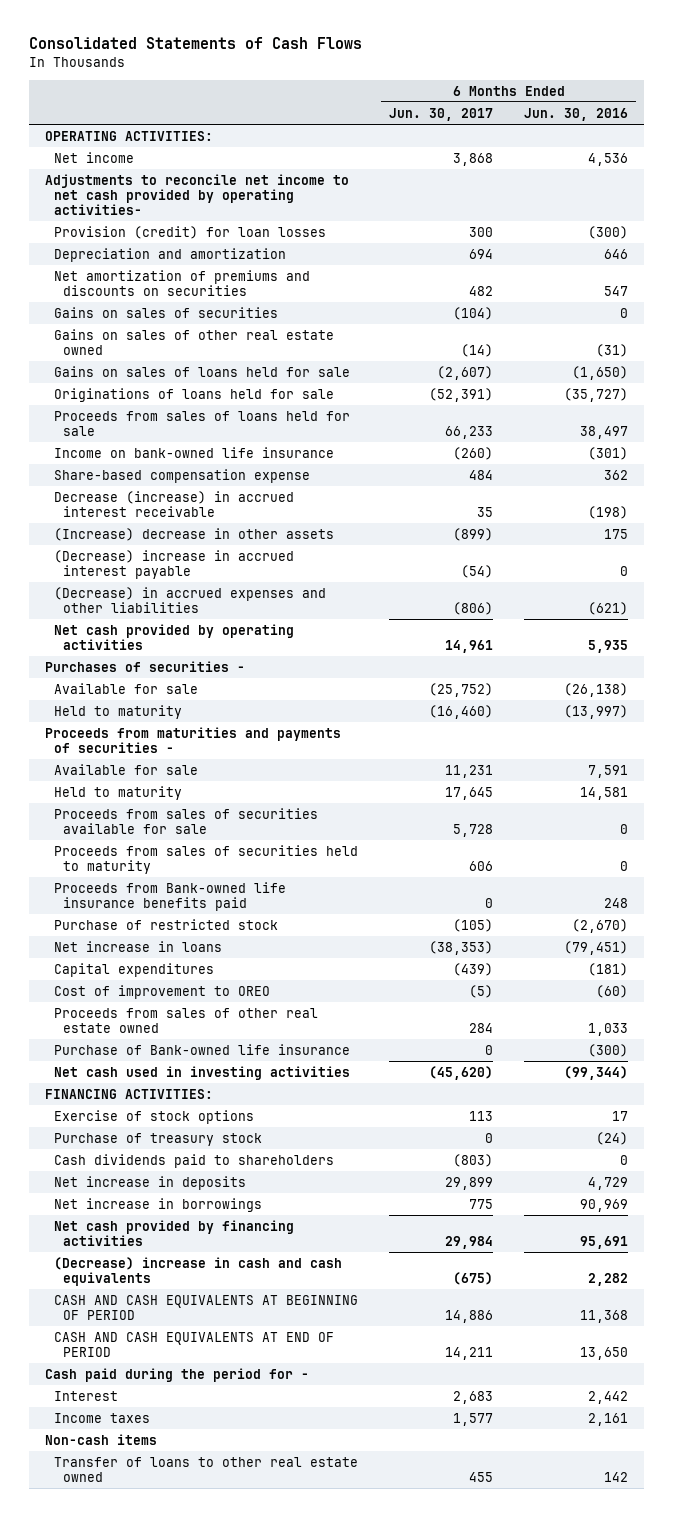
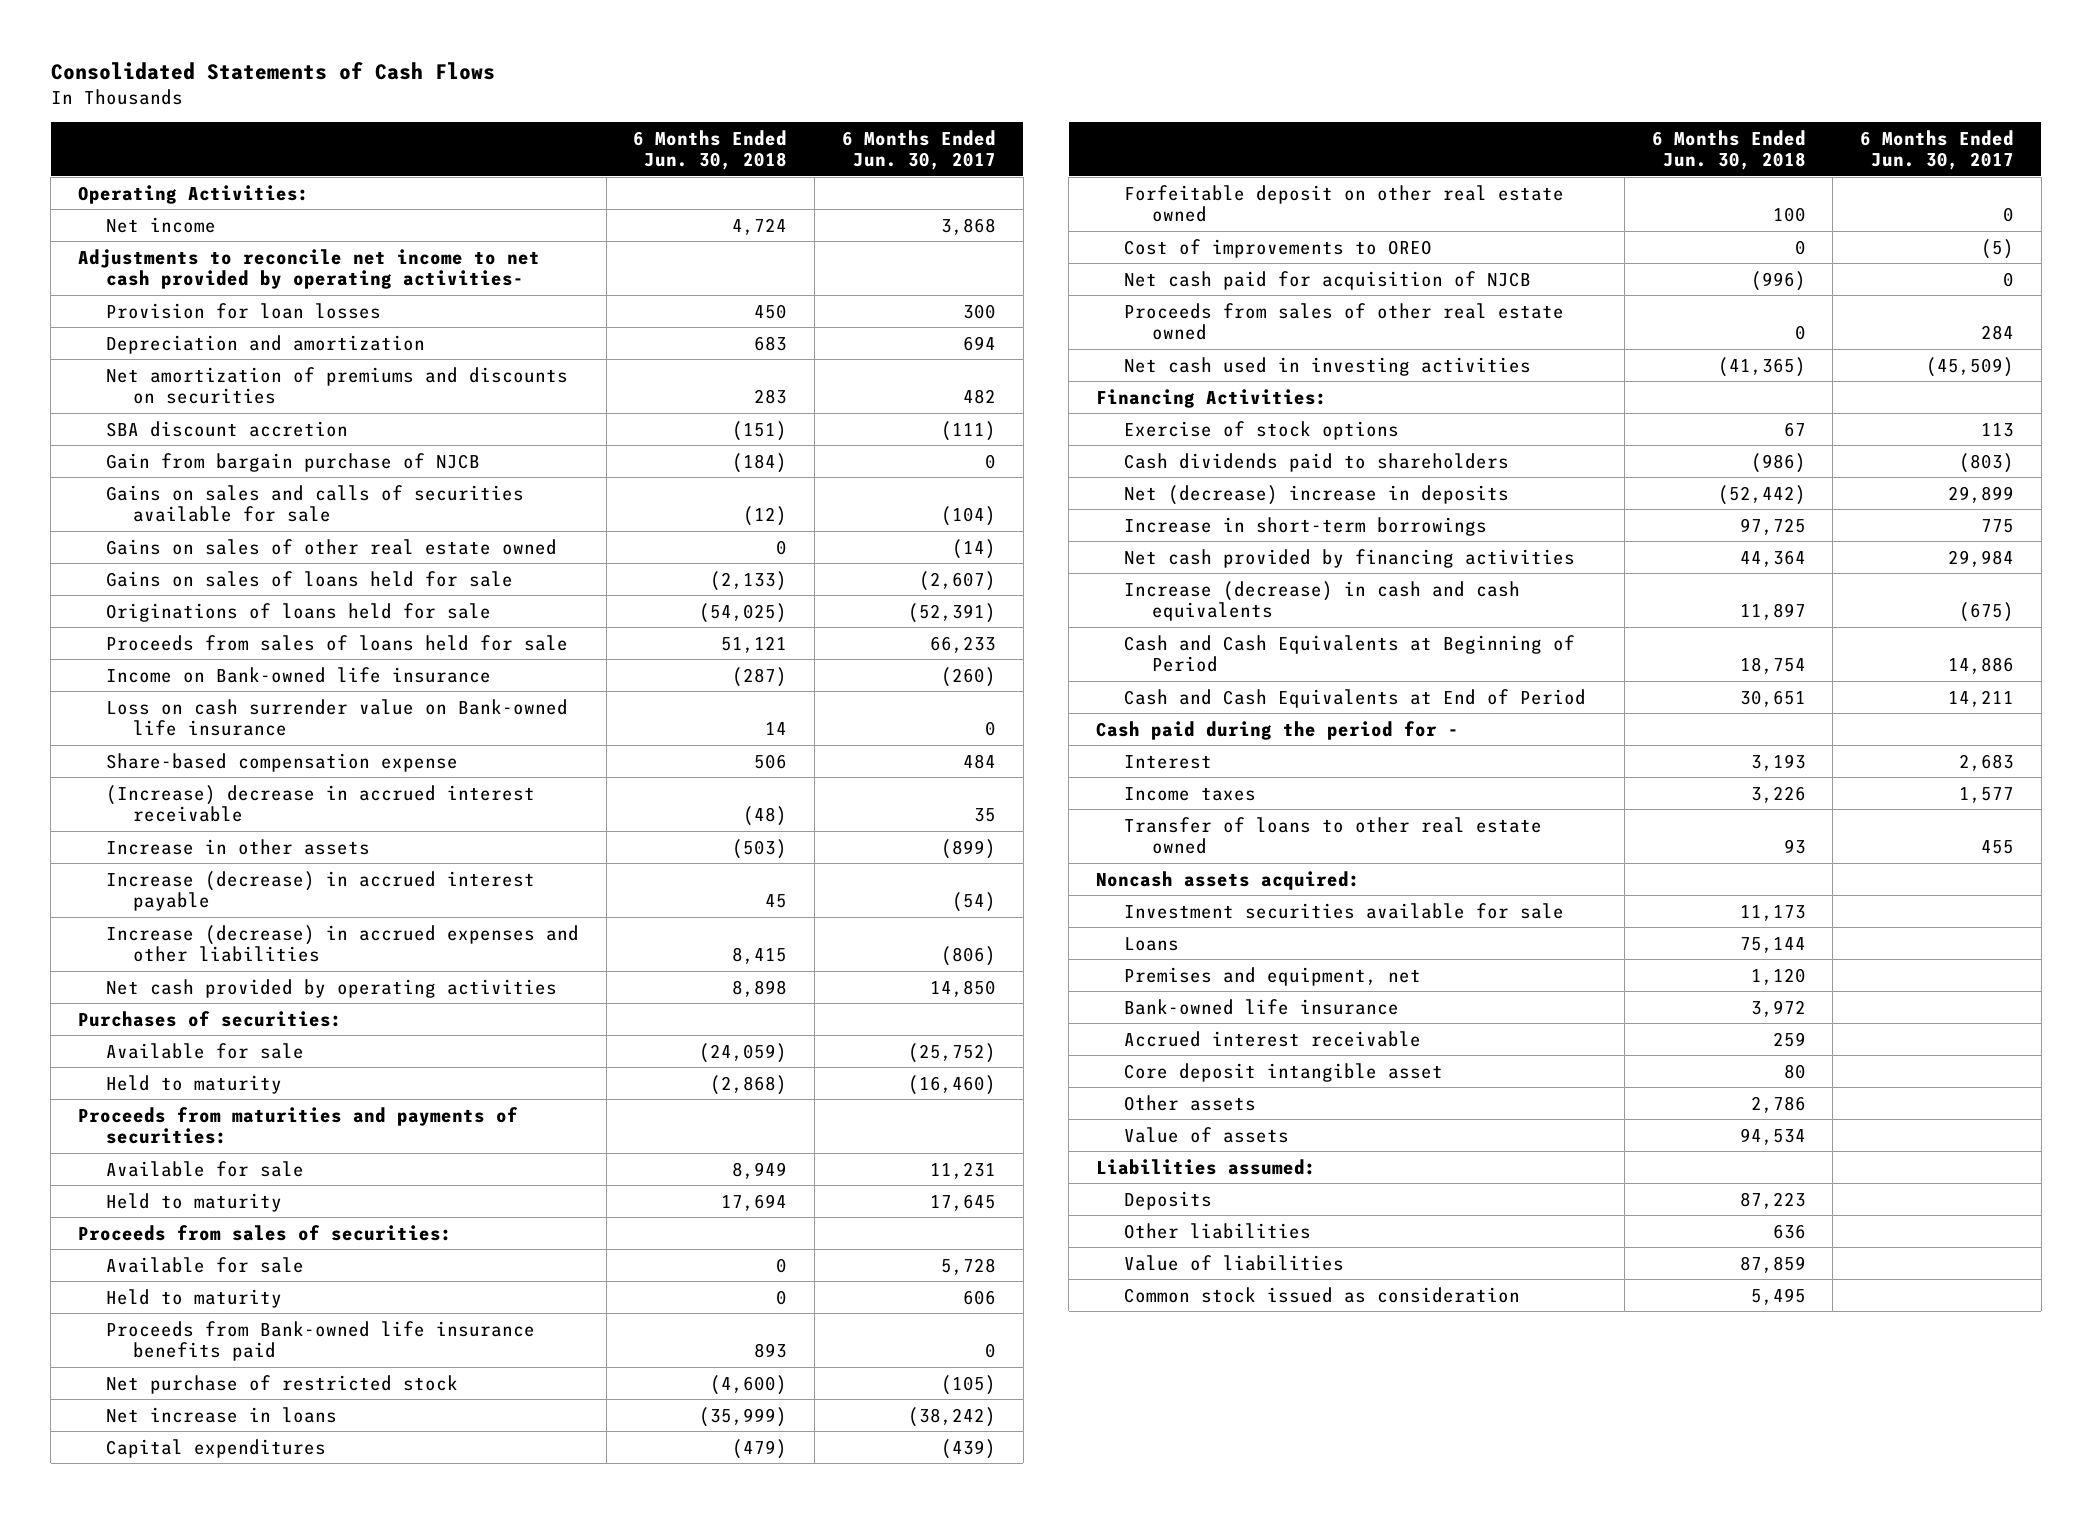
- | 6 Months Ended Jun. 30, 2017 | 6 Months Ended Jun. 30, 2016
+ | 6 Months Ended Jun. 30, 2018 | 6 Months Ended Jun. 30, 2017
- OPERATING ACTIVITIES:
+ Operating Activities:
- Provision (credit) for loan losses | 300 | (300)
+ Provision for loan losses | 450 | 300
- Gains on sales of securities | (104) | 0
+ SBA discount accretion | (151) | (111)
+ Gain from bargain purchase of NJCB | (184) | 0
+ Gains on sales and calls of securities available for sale | (12) | (104)
- Income on bank-owned life insurance | (260) | (301)
+ Income on Bank-owned life insurance | (287) | (260)
+ Loss on cash surrender value on Bank-owned life insurance | 14 | 0
- Decrease (increase) in accrued interest receivable | 35 | (198)
- (Increase) decrease in other assets | (899) | 175
- (Decrease) increase in accrued interest payable | (54) | 0
- (Decrease) in accrued expenses and other liabilities | (806) | (621)
- Net cash provided by operating activities | 14,961 | 5,935
- Purchases of securities -
+ (Increase) decrease in accrued interest receivable | (48) | 35
+ Increase in other assets | (503) | (899)
+ Increase (decrease) in accrued interest payable | 45 | (54)
+ Increase (decrease) in accrued expenses and other liabilities | 8,415 | (806)
+ Net cash provided by operating activities | 8,898 | 14,850
+ Purchases of securities:
- Proceeds from maturities and payments of securities -
+ Proceeds from maturities and payments of securities:
- Proceeds from sales of securities available for sale | 5,728 | 0
- Proceeds from sales of securities held to maturity | 606 | 0
+ Proceeds from sales of securities:
+ Available for sale | 0 | 5,728
+ Held to maturity | 0 | 606
- Purchase of restricted stock | (105) | (2,670)
- Net increase in loans | (38,353) | (79,451)
+ Net purchase of restricted stock | (4,600) | (105)
+ Net increase in loans | (35,999) | (38,242)
- Cost of improvement to OREO | (5) | (60)
+ Forfeitable deposit on other real estate owned | 100 | 0
+ Cost of improvements to OREO | 0 | (5)
+ Net cash paid for acquisition of NJCB | (996) | 0
- Purchase of Bank-owned life insurance | 0 | (300)
- Net cash used in investing activities | (45,620) | (99,344)
- FINANCING ACTIVITIES:
+ Net cash used in investing activities | (41,365) | (45,509)
+ Financing Activities:
- Purchase of treasury stock | 0 | (24)
- Net increase in deposits | 29,899 | 4,729
- Net increase in borrowings | 775 | 90,969
+ Net (decrease) increase in deposits | (52,442) | 29,899
+ Increase in short-term borrowings | 97,725 | 775
- (Decrease) increase in cash and cash equivalents | (675) | 2,282
- CASH AND CASH EQUIVALENTS AT BEGINNING OF PERIOD | 14,886 | 11,368
- CASH AND CASH EQUIVALENTS AT END OF PERIOD | 14,211 | 13,650
+ Increase (decrease) in cash and cash equivalents | 11,897 | (675)
+ Cash and Cash Equivalents at Beginning of Period | 18,754 | 14,886
+ Cash and Cash Equivalents at End of Period | 30,651 | 14,211
- Non-cash items
+ Noncash assets acquired:
+ Investment securities available for sale | 11,173 |
+ Loans | 75,144 |
+ Premises and equipment, net | 1,120 |
+ Bank-owned life insurance | 3,972 |
+ Accrued interest receivable | 259 |
+ Core deposit intangible asset | 80 |
+ Other assets | 2,786 |
+ Value of assets | 94,534 |
+ Liabilities assumed:
+ Deposits | 87,223 |
+ Other liabilities | 636 |
+ Value of liabilities | 87,859 |
+ Common stock issued as consideration | 5,495 |

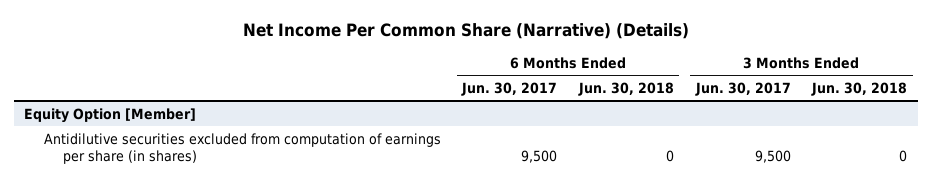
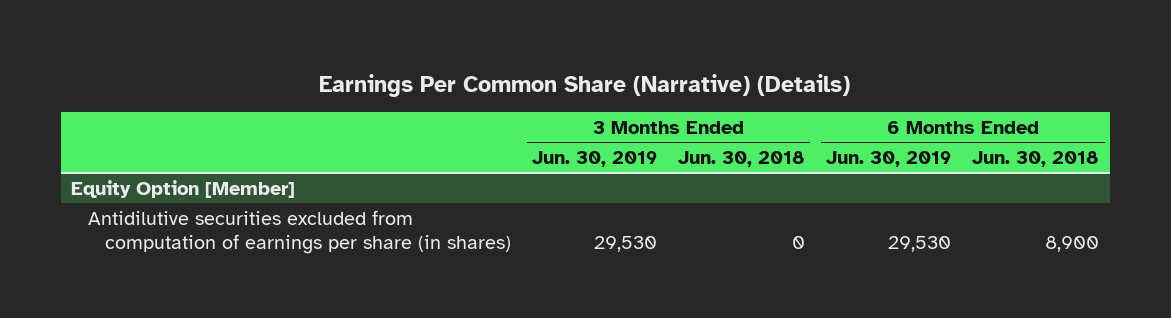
- Net Income Per Common Share (Narrative) (Details)
+ Earnings Per Common Share (Narrative) (Details)
- | 6 Months Ended Jun. 30, 2017 | 6 Months Ended Jun. 30, 2018 | 3 Months Ended Jun. 30, 2017 | 3 Months Ended Jun. 30, 2018
+ | 3 Months Ended Jun. 30, 2019 | 3 Months Ended Jun. 30, 2018 | 6 Months Ended Jun. 30, 2019 | 6 Months Ended Jun. 30, 2018
@ Equity Option [Member]
- Antidilutive securities excluded from computation of earnings per share (in shares) | 9,500 | 0 | 9,500 | 0
+ Antidilutive securities excluded from computation of earnings per share (in shares) | 29,530 | 0 | 29,530 | 8,900

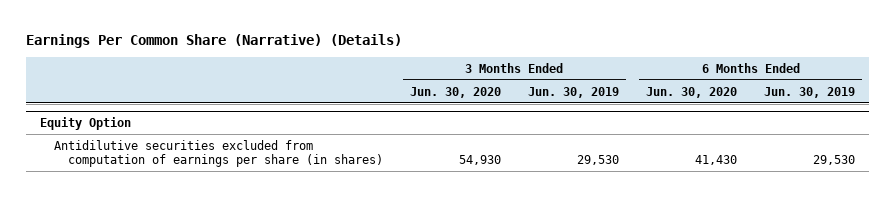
- | 3 Months Ended Jun. 30, 2019 | 3 Months Ended Jun. 30, 2018 | 6 Months Ended Jun. 30, 2019 | 6 Months Ended Jun. 30, 2018
+ | 3 Months Ended Jun. 30, 2020 | 3 Months Ended Jun. 30, 2019 | 6 Months Ended Jun. 30, 2020 | 6 Months Ended Jun. 30, 2019
- Equity Option [Member]
+ Equity Option

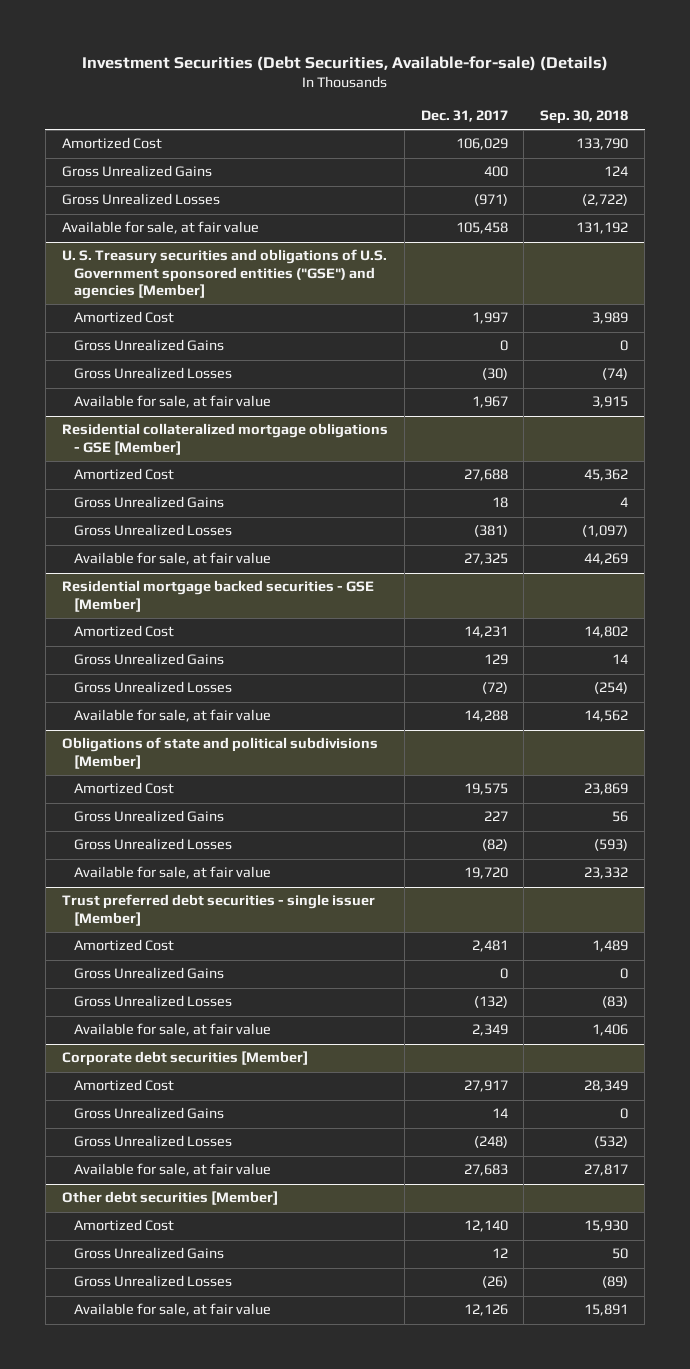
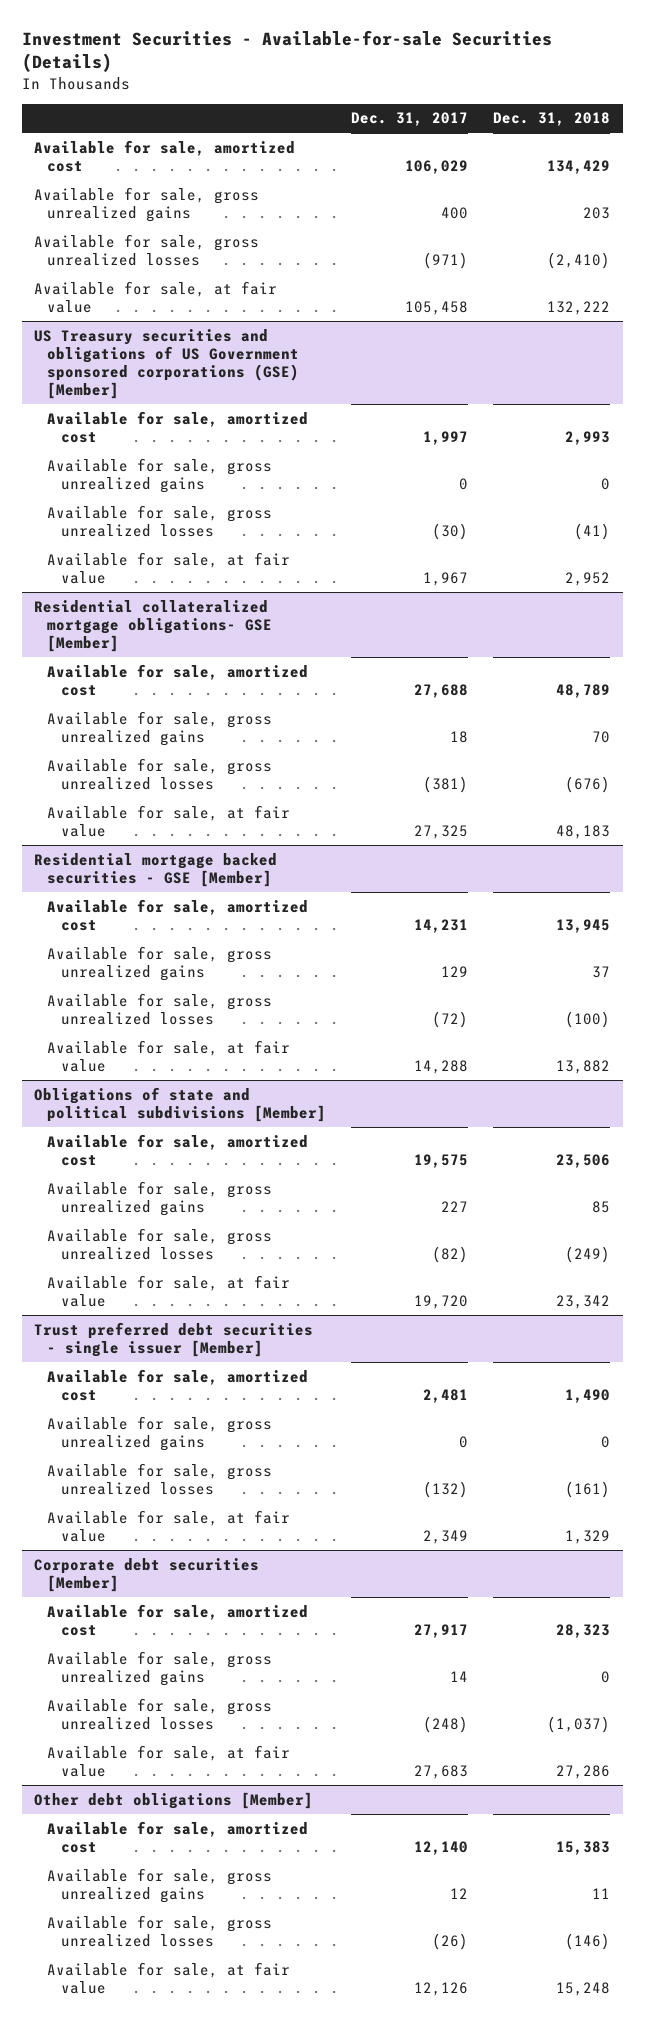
- Investment Securities (Debt Securities, Available-for-sale) (Details)
+ Investment Securities - Available-for-sale Securities (Details)
- | Dec. 31, 2017 | Sep. 30, 2018
+ | Dec. 31, 2017 | Dec. 31, 2018
- Amortized Cost | 106,029 | 133,790
- Gross Unrealized Gains | 400 | 124
- Gross Unrealized Losses | (971) | (2,722)
+ Available for sale, amortized cost | 106,029 | 134,429
+ Available for sale, gross unrealized gains | 400 | 203
+ Available for sale, gross unrealized losses | (971) | (2,410)
- U. S. Treasury securities and obligations of U.S. Government sponsored entities ("GSE") and agencies [Member]
- Amortized Cost | 1,997 | 3,989
- Gross Unrealized Gains | 0 | 0
- Gross Unrealized Losses | (30) | (74)
+ US Treasury securities and obligations of US Government sponsored corporations (GSE) [Member]
+ Available for sale, amortized cost | 1,997 | 2,993
+ Available for sale, gross unrealized gains | 0 | 0
+ Available for sale, gross unrealized losses | (30) | (41)
- Residential collateralized mortgage obligations - GSE [Member]
- Amortized Cost | 27,688 | 45,362
- Gross Unrealized Gains | 18 | 4
- Gross Unrealized Losses | (381) | (1,097)
+ Residential collateralized mortgage obligations- GSE [Member]
+ Available for sale, amortized cost | 27,688 | 48,789
+ Available for sale, gross unrealized gains | 18 | 70
+ Available for sale, gross unrealized losses | (381) | (676)
@ Residential mortgage backed securities - GSE [Member]
- Amortized Cost | 14,231 | 14,802
- Gross Unrealized Gains | 129 | 14
- Gross Unrealized Losses | (72) | (254)
+ Available for sale, amortized cost | 14,231 | 13,945
+ Available for sale, gross unrealized gains | 129 | 37
+ Available for sale, gross unrealized losses | (72) | (100)
@ Obligations of state and political subdivisions [Member]
- Amortized Cost | 19,575 | 23,869
- Gross Unrealized Gains | 227 | 56
- Gross Unrealized Losses | (82) | (593)
+ Available for sale, amortized cost | 19,575 | 23,506
+ Available for sale, gross unrealized gains | 227 | 85
+ Available for sale, gross unrealized losses | (82) | (249)
@ Trust preferred debt securities - single issuer [Member]
- Amortized Cost | 2,481 | 1,489
- Gross Unrealized Gains | 0 | 0
- Gross Unrealized Losses | (132) | (83)
+ Available for sale, amortized cost | 2,481 | 1,490
+ Available for sale, gross unrealized gains | 0 | 0
+ Available for sale, gross unrealized losses | (132) | (161)
@ Corporate debt securities [Member]
- Amortized Cost | 27,917 | 28,349
- Gross Unrealized Gains | 14 | 0
- Gross Unrealized Losses | (248) | (532)
+ Available for sale, amortized cost | 27,917 | 28,323
+ Available for sale, gross unrealized gains | 14 | 0
+ Available for sale, gross unrealized losses | (248) | (1,037)
- Other debt securities [Member]
- Amortized Cost | 12,140 | 15,930
- Gross Unrealized Gains | 12 | 50
- Gross Unrealized Losses | (26) | (89)
+ Other debt obligations [Member]
+ Available for sale, amortized cost | 12,140 | 15,383
+ Available for sale, gross unrealized gains | 12 | 11
+ Available for sale, gross unrealized losses | (26) | (146)

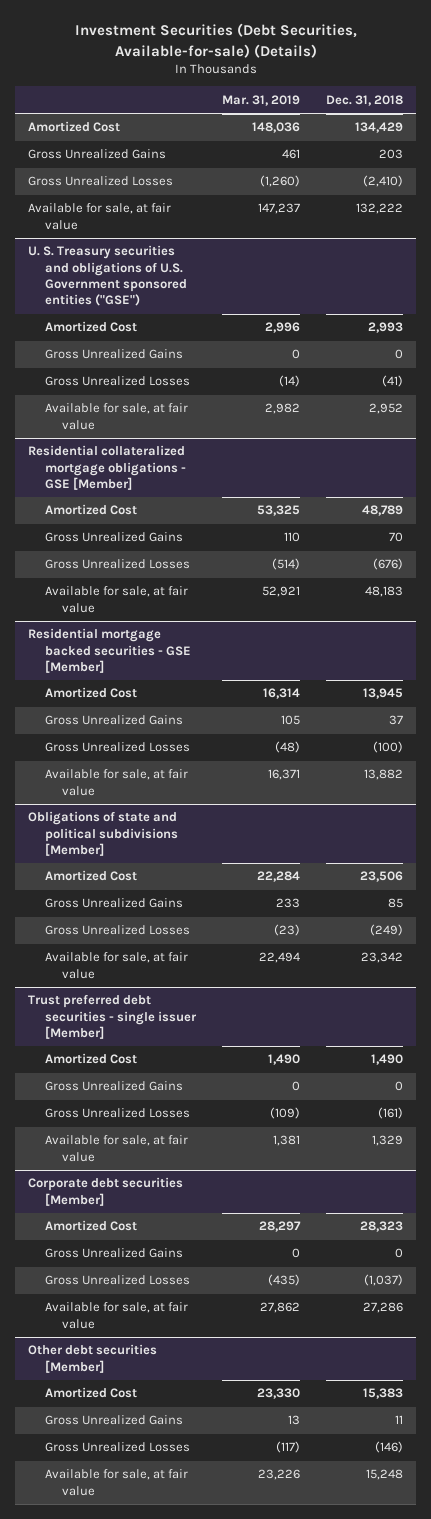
- Investment Securities - Available-for-sale Securities (Details)
+ Investment Securities (Debt Securities, Available-for-sale) (Details)
- | Dec. 31, 2017 | Dec. 31, 2018
+ | Mar. 31, 2019 | Dec. 31, 2018
- Available for sale, amortized cost | 106,029 | 134,429
- Available for sale, gross unrealized gains | 400 | 203
- Available for sale, gross unrealized losses | (971) | (2,410)
+ Amortized Cost | 148,036 | 134,429
+ Gross Unrealized Gains | 461 | 203
+ Gross Unrealized Losses | (1,260) | (2,410)
- US Treasury securities and obligations of US Government sponsored corporations (GSE) [Member]
- Available for sale, amortized cost | 1,997 | 2,993
- Available for sale, gross unrealized gains | 0 | 0
- Available for sale, gross unrealized losses | (30) | (41)
+ U. S. Treasury securities and obligations of U.S. Government sponsored entities ("GSE")
+ Amortized Cost | 2,996 | 2,993
+ Gross Unrealized Gains | 0 | 0
+ Gross Unrealized Losses | (14) | (41)
- Residential collateralized mortgage obligations- GSE [Member]
- Available for sale, amortized cost | 27,688 | 48,789
- Available for sale, gross unrealized gains | 18 | 70
- Available for sale, gross unrealized losses | (381) | (676)
+ Residential collateralized mortgage obligations - GSE [Member]
+ Amortized Cost | 53,325 | 48,789
+ Gross Unrealized Gains | 110 | 70
+ Gross Unrealized Losses | (514) | (676)
@ Residential mortgage backed securities - GSE [Member]
- Available for sale, amortized cost | 14,231 | 13,945
- Available for sale, gross unrealized gains | 129 | 37
- Available for sale, gross unrealized losses | (72) | (100)
+ Amortized Cost | 16,314 | 13,945
+ Gross Unrealized Gains | 105 | 37
+ Gross Unrealized Losses | (48) | (100)
@ Obligations of state and political subdivisions [Member]
- Available for sale, amortized cost | 19,575 | 23,506
- Available for sale, gross unrealized gains | 227 | 85
- Available for sale, gross unrealized losses | (82) | (249)
+ Amortized Cost | 22,284 | 23,506
+ Gross Unrealized Gains | 233 | 85
+ Gross Unrealized Losses | (23) | (249)
@ Trust preferred debt securities - single issuer [Member]
- Available for sale, amortized cost | 2,481 | 1,490
- Available for sale, gross unrealized gains | 0 | 0
- Available for sale, gross unrealized losses | (132) | (161)
+ Amortized Cost | 1,490 | 1,490
+ Gross Unrealized Gains | 0 | 0
+ Gross Unrealized Losses | (109) | (161)
@ Corporate debt securities [Member]
- Available for sale, amortized cost | 27,917 | 28,323
- Available for sale, gross unrealized gains | 14 | 0
- Available for sale, gross unrealized losses | (248) | (1,037)
+ Amortized Cost | 28,297 | 28,323
+ Gross Unrealized Gains | 0 | 0
+ Gross Unrealized Losses | (435) | (1,037)
- Other debt obligations [Member]
- Available for sale, amortized cost | 12,140 | 15,383
- Available for sale, gross unrealized gains | 12 | 11
- Available for sale, gross unrealized losses | (26) | (146)
+ Other debt securities [Member]
+ Amortized Cost | 23,330 | 15,383
+ Gross Unrealized Gains | 13 | 11
+ Gross Unrealized Losses | (117) | (146)

